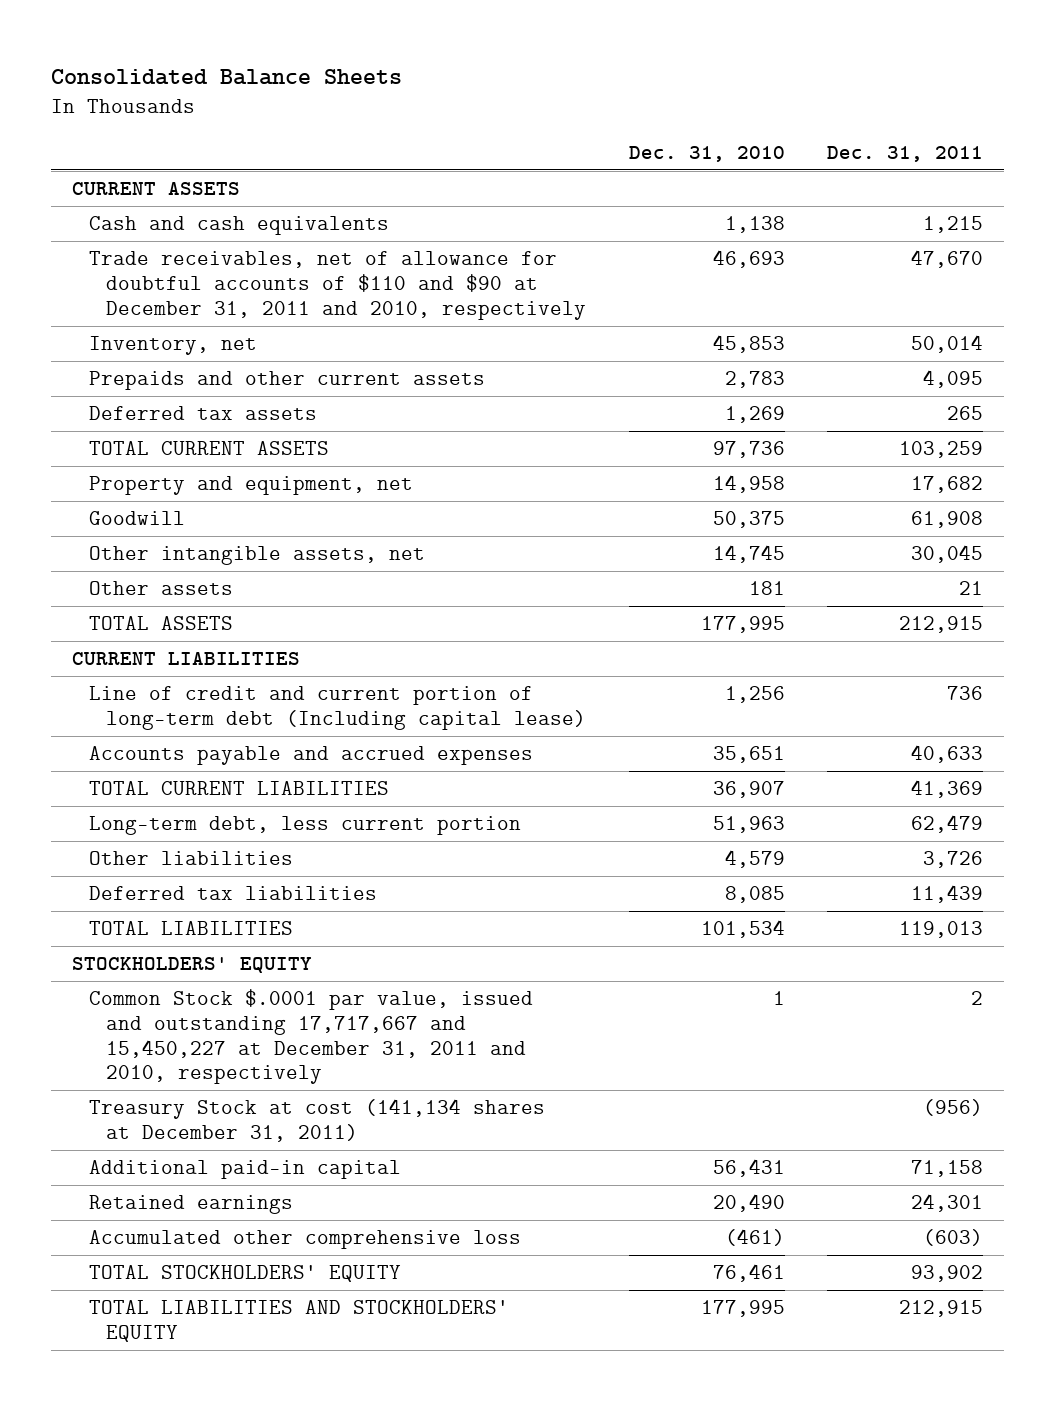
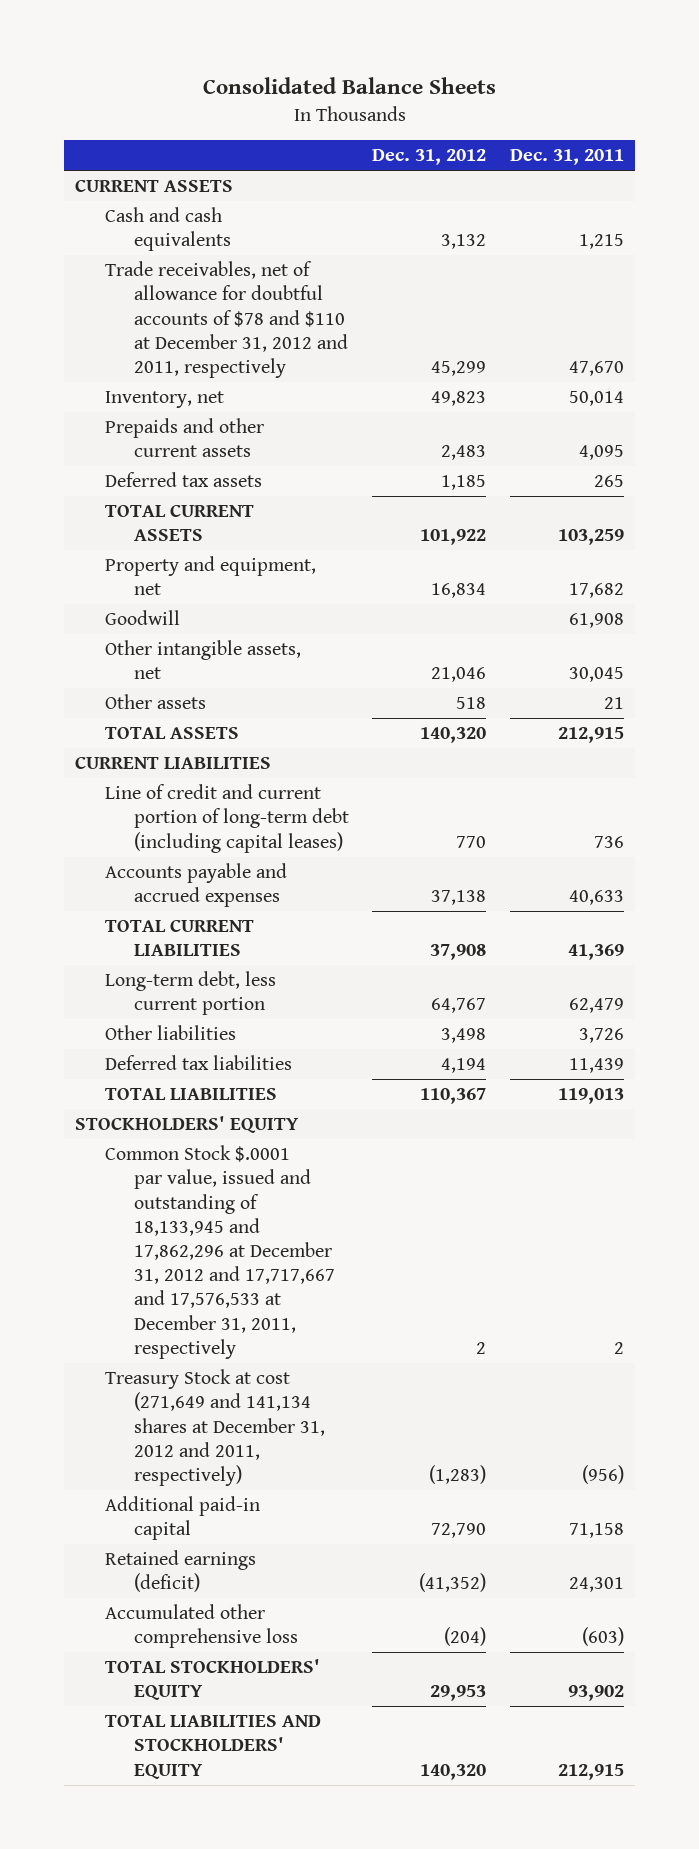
- | Dec. 31, 2010 | Dec. 31, 2011
+ | Dec. 31, 2012 | Dec. 31, 2011
- Trade receivables, net of allowance for doubtful accounts of $110 and $90 at December 31, 2011 and 2010, respectively | 46,693 | 47,670
+ Trade receivables, net of allowance for doubtful accounts of $78 and $110 at December 31, 2012 and 2011, respectively | 45,299 | 47,670
- Line of credit and current portion of long-term debt (Including capital lease) | 1,256 | 736
+ Line of credit and current portion of long-term debt (including capital leases) | 770 | 736
- Common Stock $.0001 par value, issued and outstanding 17,717,667 and 15,450,227 at December 31, 2011 and 2010, respectively | 1 | 2
- Treasury Stock at cost (141,134 shares at December 31, 2011) | | (956)
+ Common Stock $.0001 par value, issued and outstanding of 18,133,945 and 17,862,296 at December 31, 2012 and 17,717,667 and 17,576,533 at December 31, 2011, respectively | 2 | 2
+ Treasury Stock at cost (271,649 and 141,134 shares at December 31, 2012 and 2011, respectively) | (1,283) | (956)
- Retained earnings | 20,490 | 24,301
+ Retained earnings (deficit) | (41,352) | 24,301

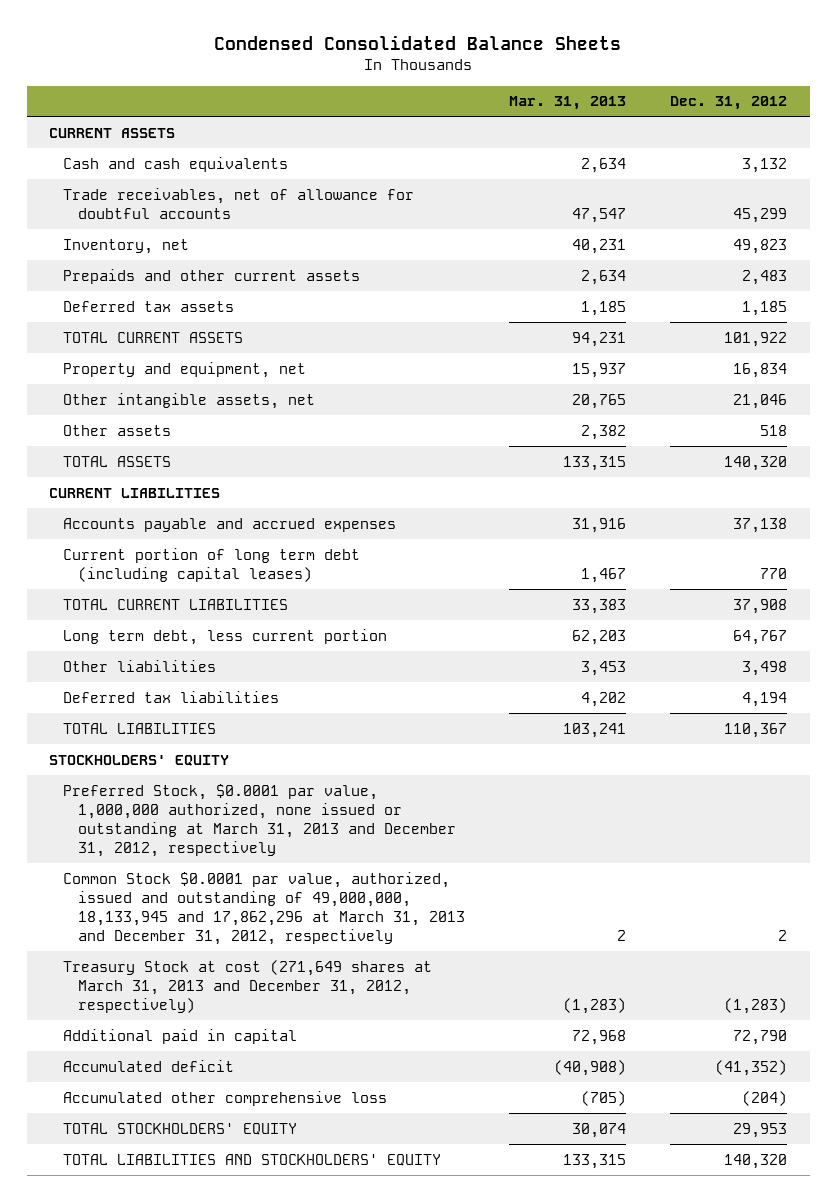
- Consolidated Balance Sheets
+ Condensed Consolidated Balance Sheets
- | Dec. 31, 2012 | Dec. 31, 2011
+ | Mar. 31, 2013 | Dec. 31, 2012
- Trade receivables, net of allowance for doubtful accounts of $78 and $110 at December 31, 2012 and 2011, respectively | 45,299 | 47,670
+ Trade receivables, net of allowance for doubtful accounts | 47,547 | 45,299
- Goodwill | | 61,908
- Line of credit and current portion of long-term debt (including capital leases) | 770 | 736
+ Current portion of long term debt (including capital leases) | 1,467 | 770
- Long-term debt, less current portion | 64,767 | 62,479
+ Long term debt, less current portion | 62,203 | 64,767
- Common Stock $.0001 par value, issued and outstanding of 18,133,945 and 17,862,296 at December 31, 2012 and 17,717,667 and 17,576,533 at December 31, 2011, respectively | 2 | 2
- Treasury Stock at cost (271,649 and 141,134 shares at December 31, 2012 and 2011, respectively) | (1,283) | (956)
- Additional paid-in capital | 72,790 | 71,158
- Retained earnings (deficit) | (41,352) | 24,301
+ Preferred Stock, $0.0001 par value, 1,000,000 authorized, none issued or outstanding at March 31, 2013 and December 31, 2012, respectively
+ Common Stock $0.0001 par value, authorized, issued and outstanding of 49,000,000, 18,133,945 and 17,862,296 at March 31, 2013 and December 31, 2012, respectively | 2 | 2
+ Treasury Stock at cost (271,649 shares at March 31, 2013 and December 31, 2012, respectively) | (1,283) | (1,283)
+ Additional paid in capital | 72,968 | 72,790
+ Accumulated deficit | (40,908) | (41,352)

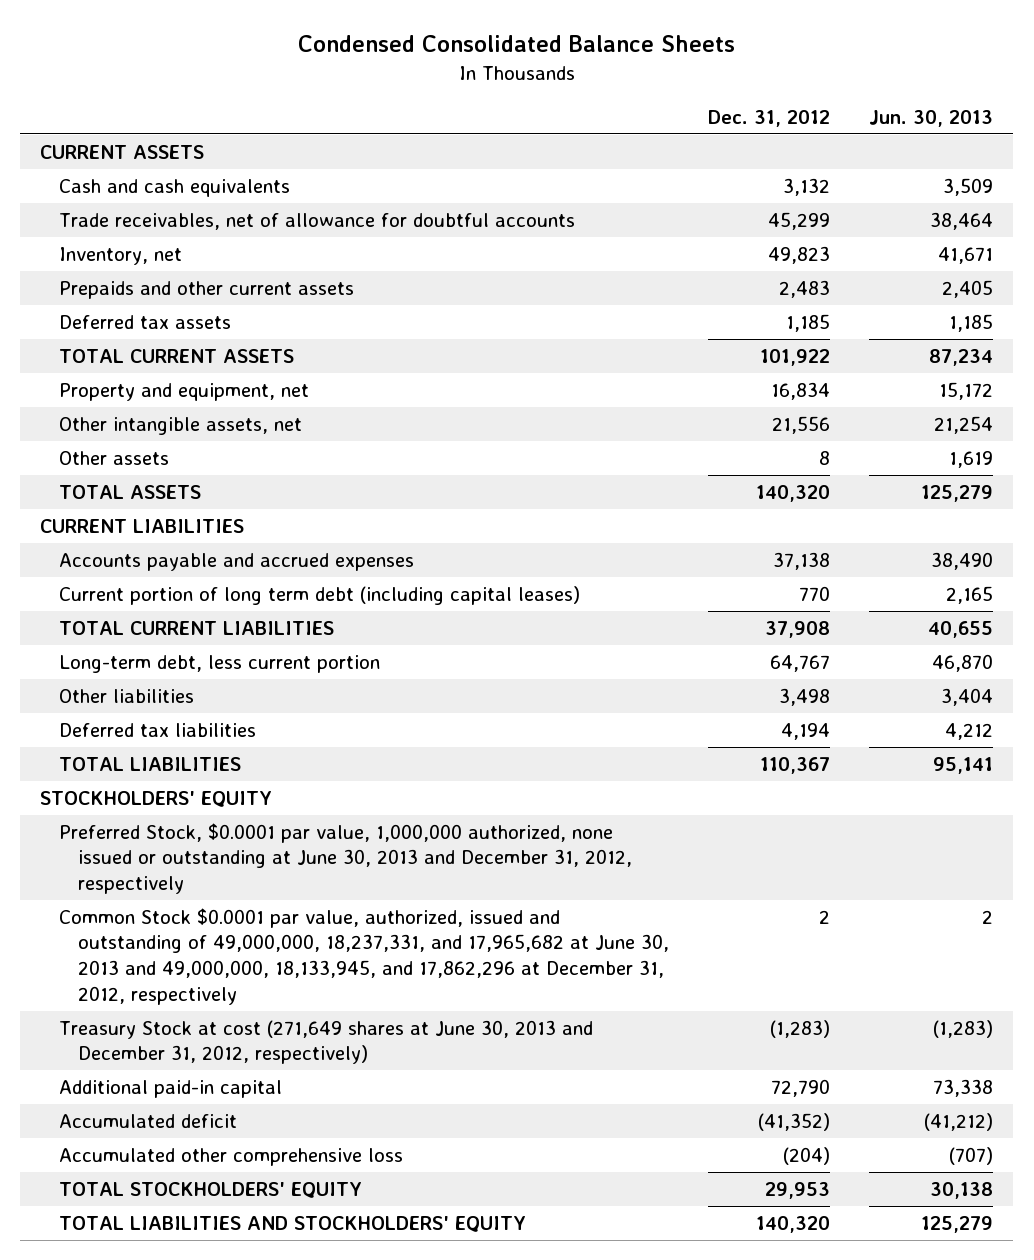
- | Mar. 31, 2013 | Dec. 31, 2012
+ | Dec. 31, 2012 | Jun. 30, 2013
- Other intangible assets, net | 20,765 | 21,046
- Other assets | 2,382 | 518
+ Other intangible assets, net | 21,556 | 21,254
+ Other assets | 8 | 1,619
- Long term debt, less current portion | 62,203 | 64,767
+ Long-term debt, less current portion | 64,767 | 46,870
- Preferred Stock, $0.0001 par value, 1,000,000 authorized, none issued or outstanding at March 31, 2013 and December 31, 2012, respectively
- Common Stock $0.0001 par value, authorized, issued and outstanding of 49,000,000, 18,133,945 and 17,862,296 at March 31, 2013 and December 31, 2012, respectively | 2 | 2
- Treasury Stock at cost (271,649 shares at March 31, 2013 and December 31, 2012, respectively) | (1,283) | (1,283)
- Additional paid in capital | 72,968 | 72,790
+ Preferred Stock, $0.0001 par value, 1,000,000 authorized, none issued or outstanding at June 30, 2013 and December 31, 2012, respectively
+ Common Stock $0.0001 par value, authorized, issued and outstanding of 49,000,000, 18,237,331, and 17,965,682 at June 30, 2013 and 49,000,000, 18,133,945, and 17,862,296 at December 31, 2012, respectively | 2 | 2
+ Treasury Stock at cost (271,649 shares at June 30, 2013 and December 31, 2012, respectively) | (1,283) | (1,283)
+ Additional paid-in capital | 72,790 | 73,338

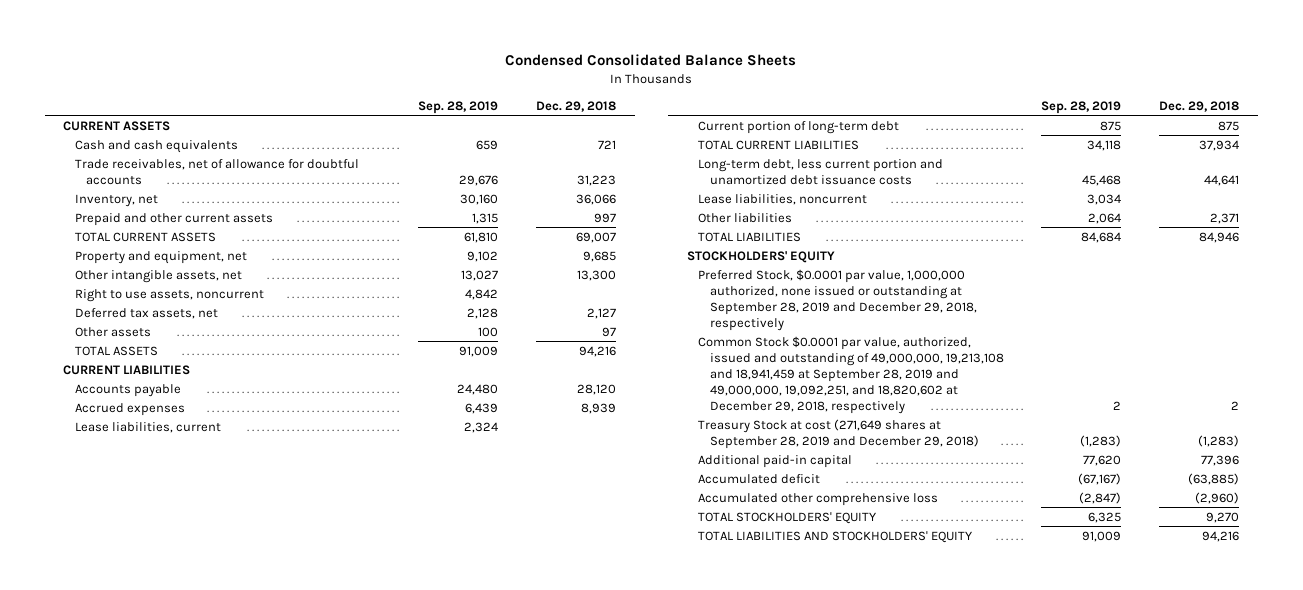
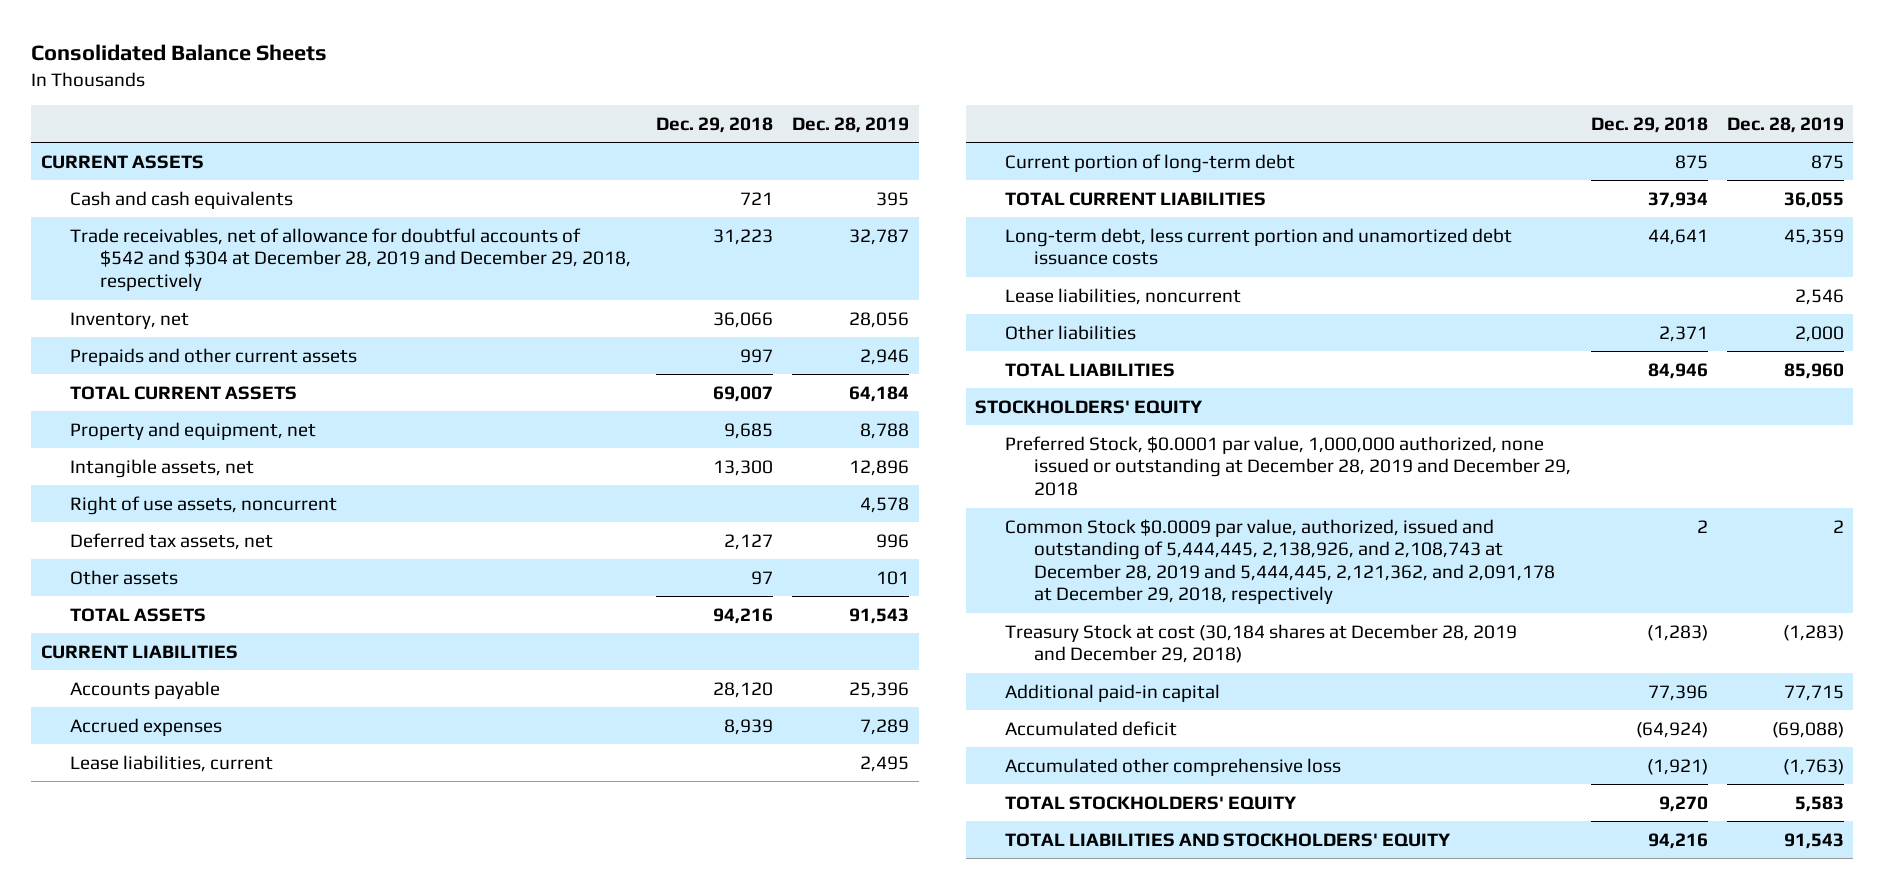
- Condensed Consolidated Balance Sheets
+ Consolidated Balance Sheets
- | Sep. 28, 2019 | Dec. 29, 2018
+ | Dec. 29, 2018 | Dec. 28, 2019
- Trade receivables, net of allowance for doubtful accounts | 29,676 | 31,223
+ Trade receivables, net of allowance for doubtful accounts of $542 and $304 at December 28, 2019 and December 29, 2018, respectively | 31,223 | 32,787
- Prepaid and other current assets | 1,315 | 997
+ Prepaids and other current assets | 997 | 2,946
- Other intangible assets, net | 13,027 | 13,300
- Right to use assets, noncurrent | 4,842 |
+ Intangible assets, net | 13,300 | 12,896
+ Right of use assets, noncurrent | | 4,578
- Preferred Stock, $0.0001 par value, 1,000,000 authorized, none issued or outstanding at September 28, 2019 and December 29, 2018, respectively
- Common Stock $0.0001 par value, authorized, issued and outstanding of 49,000,000, 19,213,108 and 18,941,459 at September 28, 2019 and 49,000,000, 19,092,251, and 18,820,602 at December 29, 2018, respectively | 2 | 2
- Treasury Stock at cost (271,649 shares at September 28, 2019 and December 29, 2018) | (1,283) | (1,283)
+ Preferred Stock, $0.0001 par value, 1,000,000 authorized, none issued or outstanding at December 28, 2019 and December 29, 2018
+ Common Stock $0.0009 par value, authorized, issued and outstanding of 5,444,445, 2,138,926, and 2,108,743 at December 28, 2019 and 5,444,445, 2,121,362, and 2,091,178 at December 29, 2018, respectively | 2 | 2
+ Treasury Stock at cost (30,184 shares at December 28, 2019 and December 29, 2018) | (1,283) | (1,283)
- Accumulated deficit | (67,167) | (63,885)
- Accumulated other comprehensive loss | (2,847) | (2,960)
+ Accumulated deficit | (64,924) | (69,088)
+ Accumulated other comprehensive loss | (1,921) | (1,763)

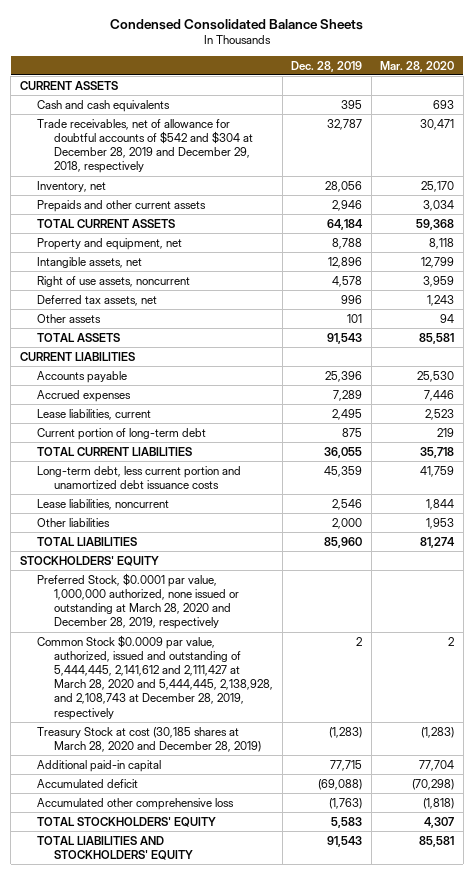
- Consolidated Balance Sheets
+ Condensed Consolidated Balance Sheets
- | Dec. 29, 2018 | Dec. 28, 2019
+ | Dec. 28, 2019 | Mar. 28, 2020
- Preferred Stock, $0.0001 par value, 1,000,000 authorized, none issued or outstanding at December 28, 2019 and December 29, 2018
- Common Stock $0.0009 par value, authorized, issued and outstanding of 5,444,445, 2,138,926, and 2,108,743 at December 28, 2019 and 5,444,445, 2,121,362, and 2,091,178 at December 29, 2018, respectively | 2 | 2
- Treasury Stock at cost (30,184 shares at December 28, 2019 and December 29, 2018) | (1,283) | (1,283)
+ Preferred Stock, $0.0001 par value, 1,000,000 authorized, none issued or outstanding at March 28, 2020 and December 28, 2019, respectively
+ Common Stock $0.0009 par value, authorized, issued and outstanding of 5,444,445, 2,141,612 and 2,111,427 at March 28, 2020 and 5,444,445, 2,138,928, and 2,108,743 at December 28, 2019, respectively | 2 | 2
+ Treasury Stock at cost (30,185 shares at March 28, 2020 and December 28, 2019) | (1,283) | (1,283)

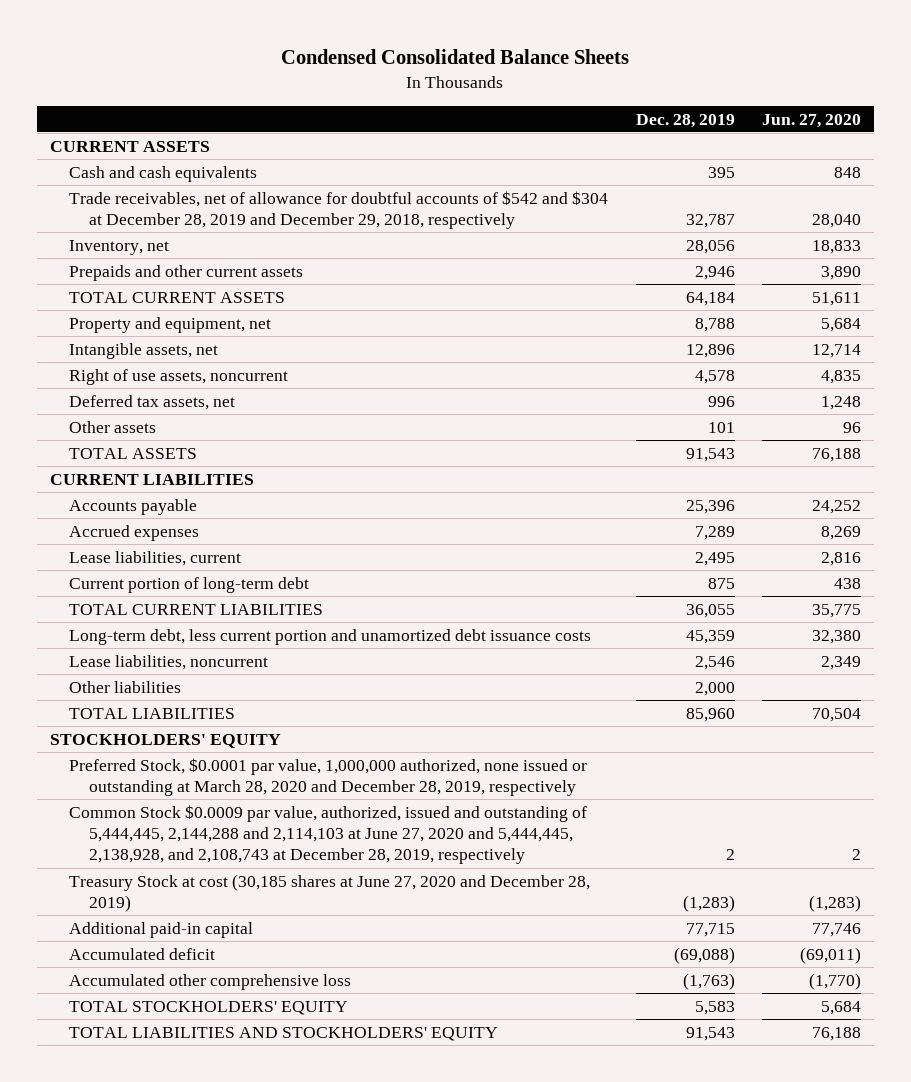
- | Dec. 28, 2019 | Mar. 28, 2020
+ | Dec. 28, 2019 | Jun. 27, 2020
- Common Stock $0.0009 par value, authorized, issued and outstanding of 5,444,445, 2,141,612 and 2,111,427 at March 28, 2020 and 5,444,445, 2,138,928, and 2,108,743 at December 28, 2019, respectively | 2 | 2
- Treasury Stock at cost (30,185 shares at March 28, 2020 and December 28, 2019) | (1,283) | (1,283)
+ Common Stock $0.0009 par value, authorized, issued and outstanding of 5,444,445, 2,144,288 and 2,114,103 at June 27, 2020 and 5,444,445, 2,138,928, and 2,108,743 at December 28, 2019, respectively | 2 | 2
+ Treasury Stock at cost (30,185 shares at June 27, 2020 and December 28, 2019) | (1,283) | (1,283)

